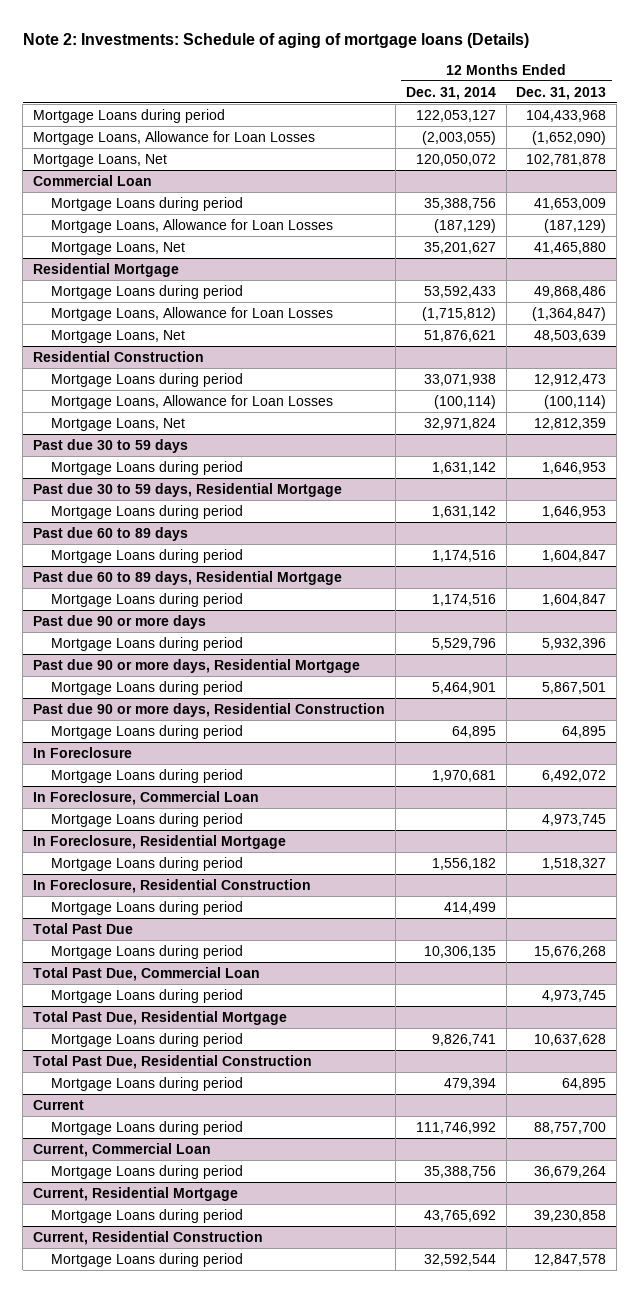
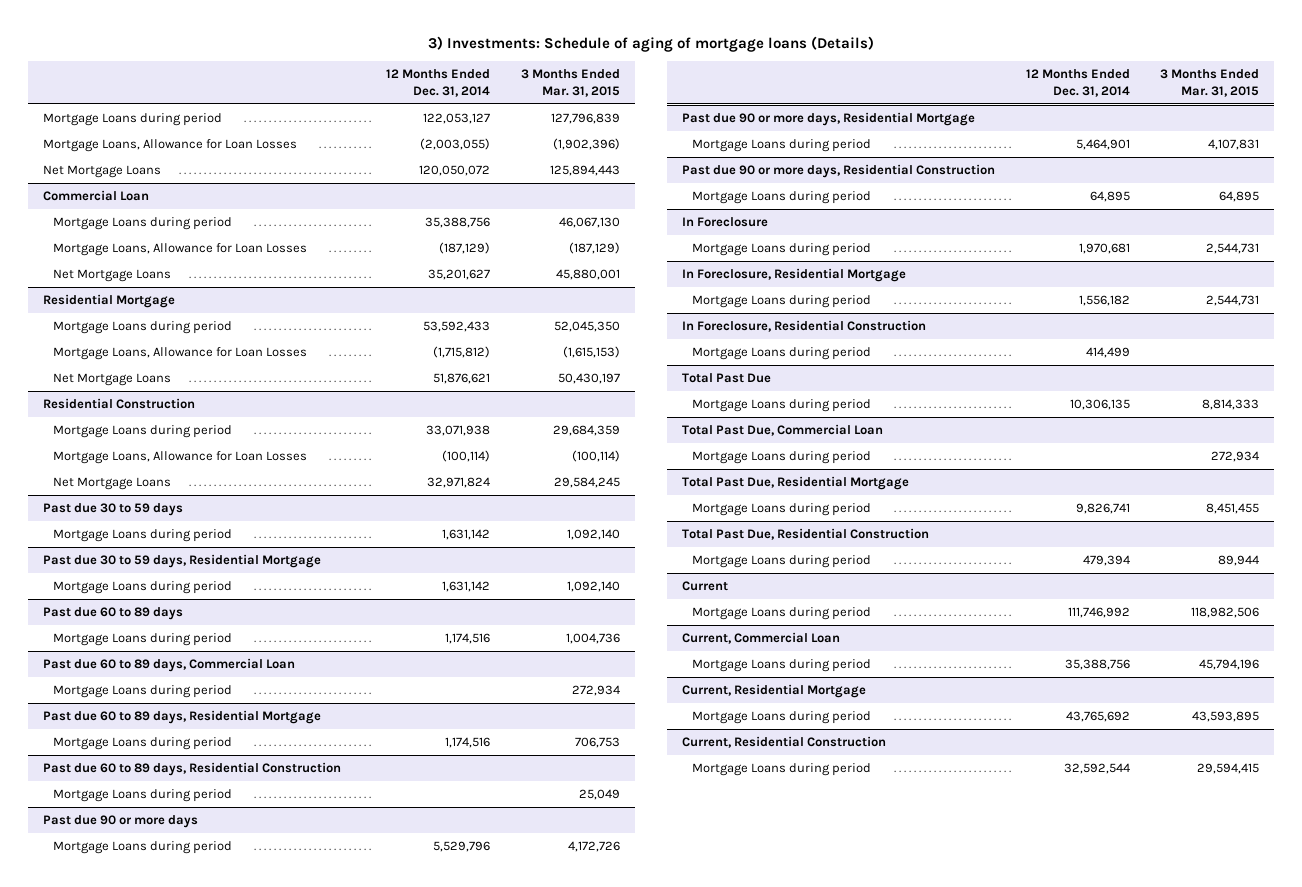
- Note 2: Investments: Schedule of aging of mortgage loans (Details)
+ 3) Investments: Schedule of aging of mortgage loans (Details)
- | 12 Months Ended Dec. 31, 2014 | 12 Months Ended Dec. 31, 2013
+ | 12 Months Ended Dec. 31, 2014 | 3 Months Ended Mar. 31, 2015
- Mortgage Loans, Net | 120,050,072 | 102,781,878
+ Net Mortgage Loans | 120,050,072 | 125,894,443
@ Commercial Loan
- Mortgage Loans, Net | 35,201,627 | 41,465,880
+ Net Mortgage Loans | 35,201,627 | 45,880,001
@ Residential Mortgage
- Mortgage Loans, Net | 51,876,621 | 48,503,639
+ Net Mortgage Loans | 51,876,621 | 50,430,197
@ Residential Construction
- Mortgage Loans, Net | 32,971,824 | 12,812,359
+ Net Mortgage Loans | 32,971,824 | 29,584,245
+ Past due 60 to 89 days, Commercial Loan
+ Mortgage Loans during period | | 272,934
+ Past due 60 to 89 days, Residential Construction
+ Mortgage Loans during period | | 25,049
- In Foreclosure, Commercial Loan
- Mortgage Loans during period | | 4,973,745

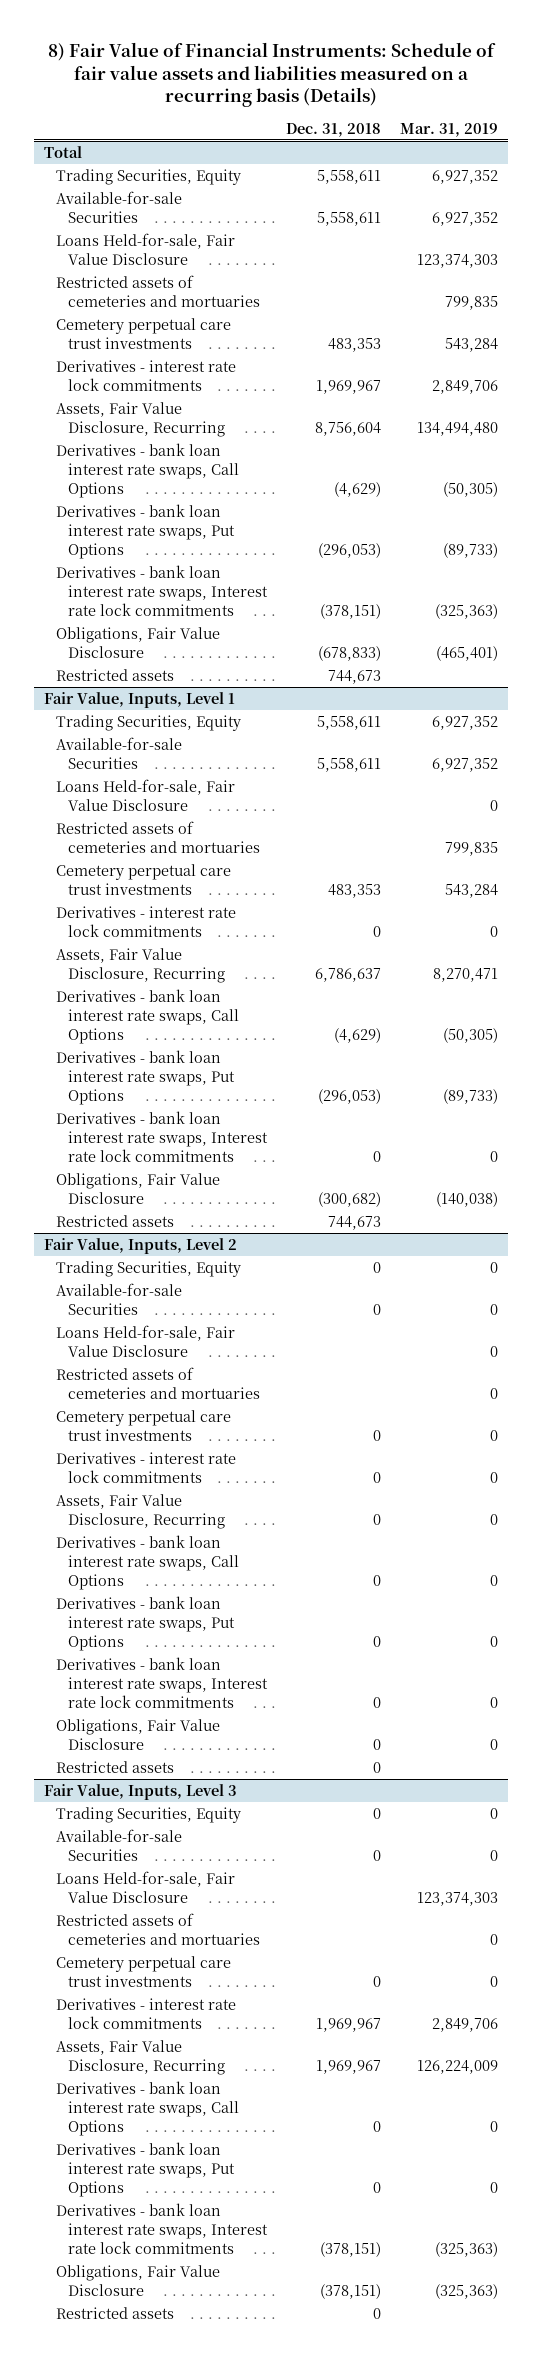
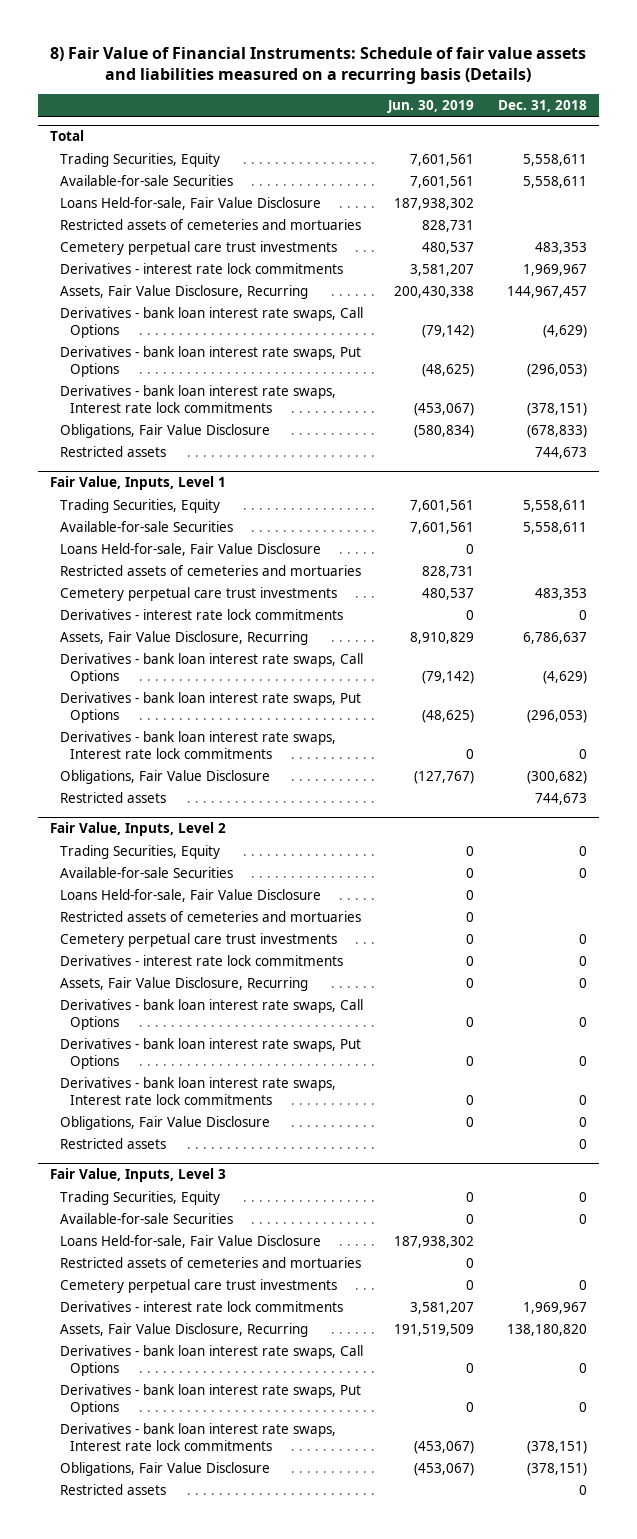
- | Dec. 31, 2018 | Mar. 31, 2019
+ | Jun. 30, 2019 | Dec. 31, 2018
@ Total
- Assets, Fair Value Disclosure, Recurring | 8,756,604 | 134,494,480
+ Assets, Fair Value Disclosure, Recurring | 200,430,338 | 144,967,457
@ Fair Value, Inputs, Level 3
- Assets, Fair Value Disclosure, Recurring | 1,969,967 | 126,224,009
+ Assets, Fair Value Disclosure, Recurring | 191,519,509 | 138,180,820

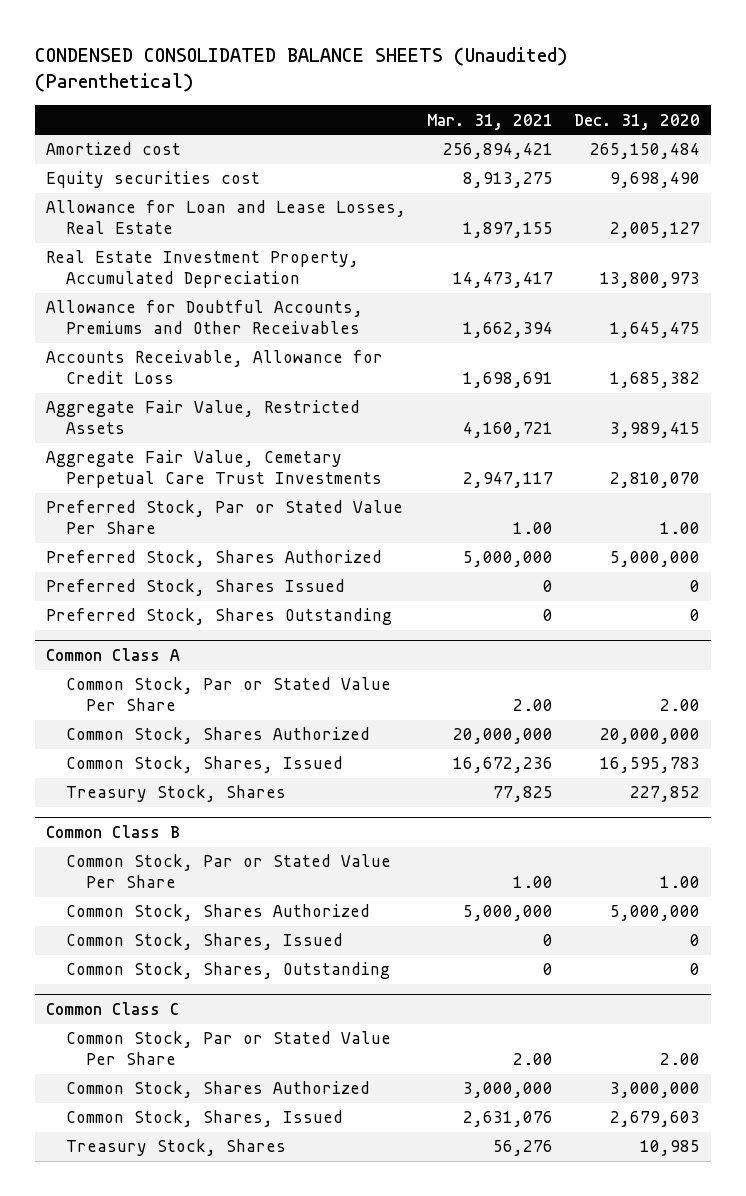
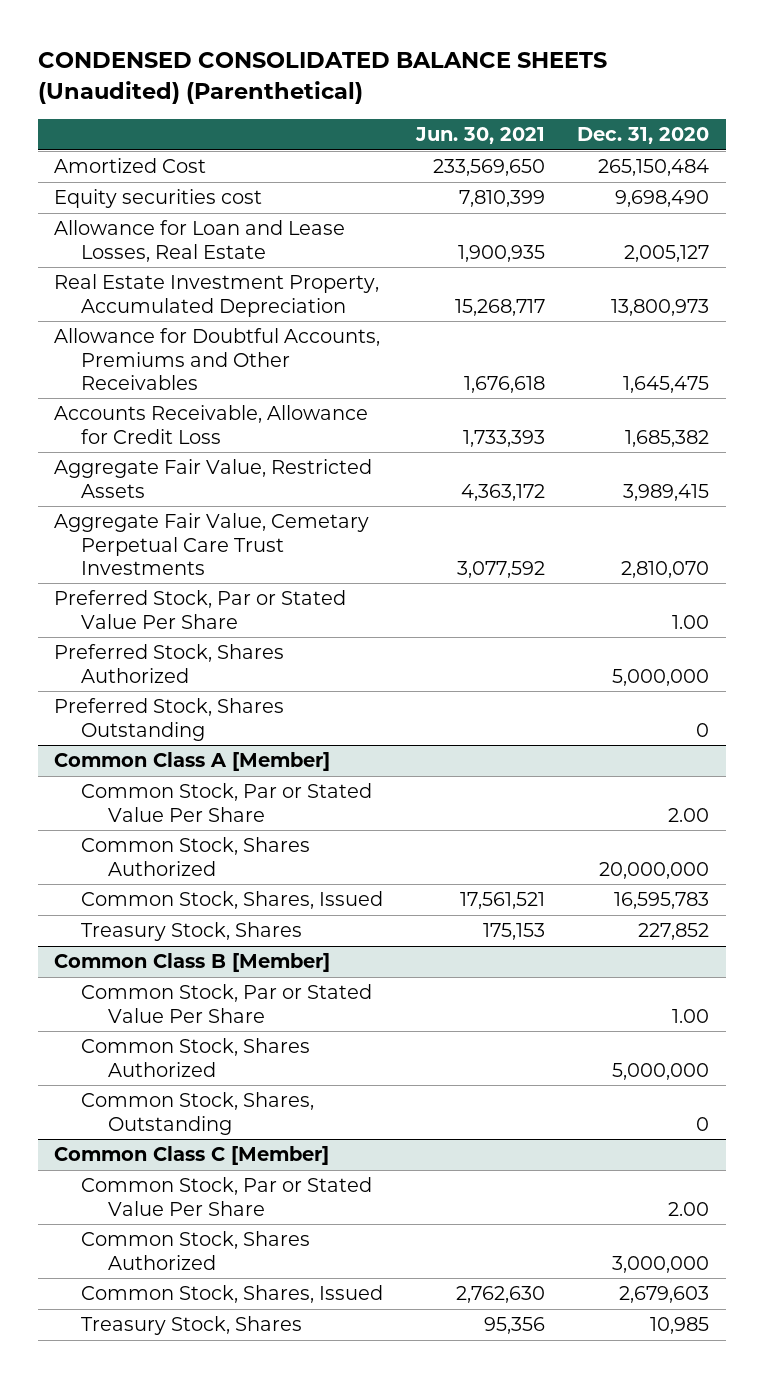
- | Mar. 31, 2021 | Dec. 31, 2020
+ | Jun. 30, 2021 | Dec. 31, 2020
- Amortized cost | 256,894,421 | 265,150,484
+ Amortized Cost | 233,569,650 | 265,150,484
- Preferred Stock, Shares Issued | 0 | 0
- Common Class A
+ Common Class A [Member]
- Common Class B
+ Common Class B [Member]
- Common Stock, Shares, Issued | 0 | 0
- Common Class C
+ Common Class C [Member]

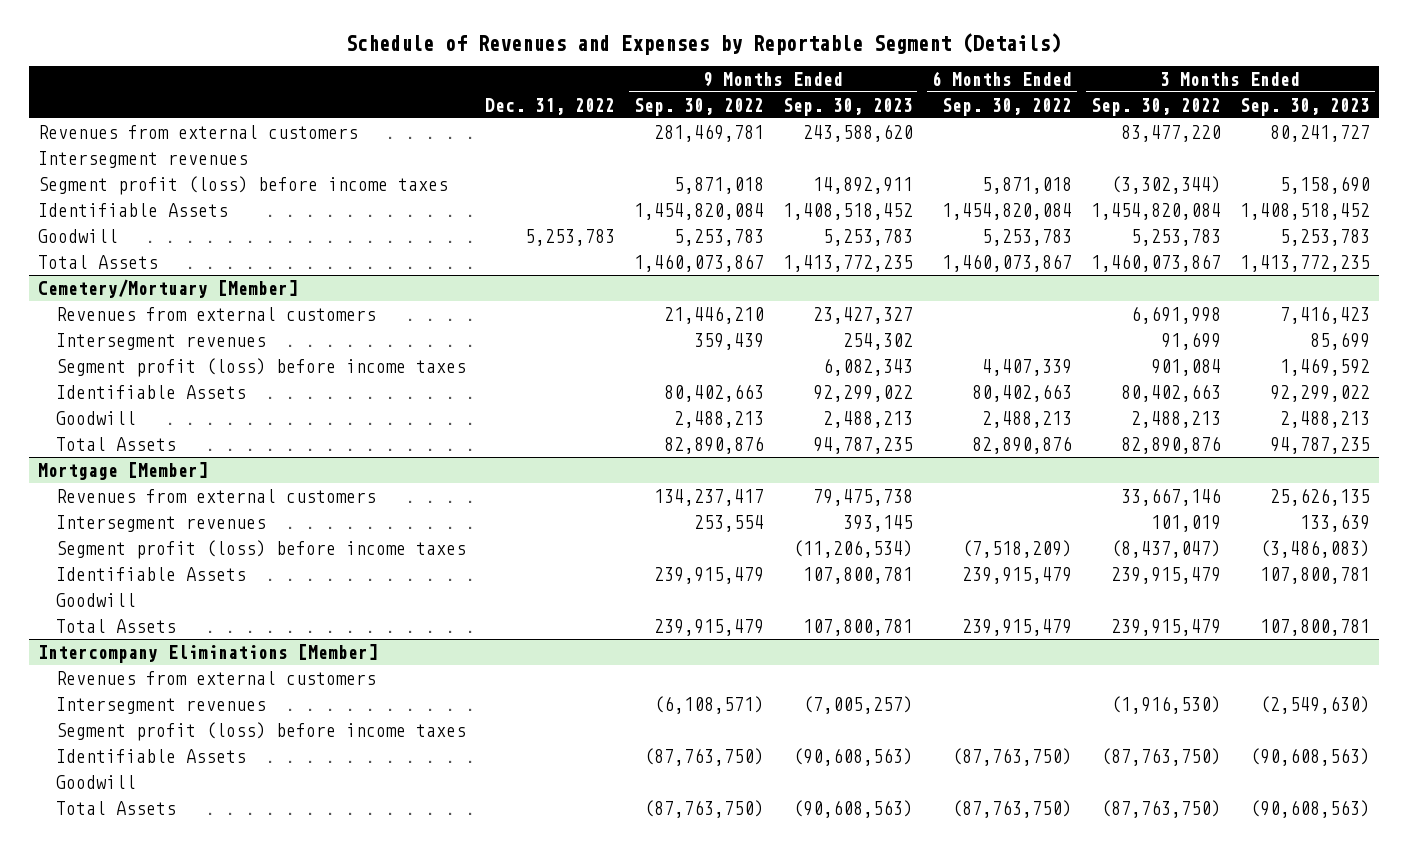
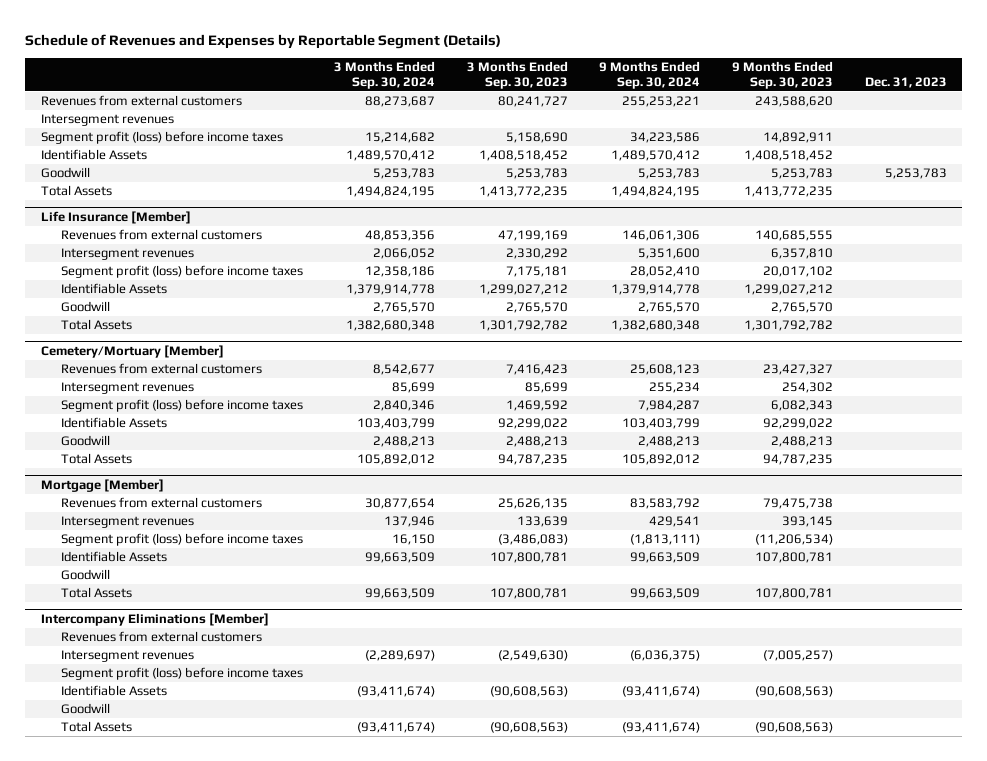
- | Dec. 31, 2022 | 9 Months Ended Sep. 30, 2022 | 9 Months Ended Sep. 30, 2023 | 6 Months Ended Sep. 30, 2022 | 3 Months Ended Sep. 30, 2022 | 3 Months Ended Sep. 30, 2023
+ | 3 Months Ended Sep. 30, 2024 | 3 Months Ended Sep. 30, 2023 | 9 Months Ended Sep. 30, 2024 | 9 Months Ended Sep. 30, 2023 | Dec. 31, 2023
+ Life Insurance [Member]
+ Revenues from external customers | 48,853,356 | 47,199,169 | 146,061,306 | 140,685,555 |
+ Intersegment revenues | 2,066,052 | 2,330,292 | 5,351,600 | 6,357,810 |
+ Segment profit (loss) before income taxes | 12,358,186 | 7,175,181 | 28,052,410 | 20,017,102 |
+ Identifiable Assets | 1,379,914,778 | 1,299,027,212 | 1,379,914,778 | 1,299,027,212 |
+ Goodwill | 2,765,570 | 2,765,570 | 2,765,570 | 2,765,570 |
+ Total Assets | 1,382,680,348 | 1,301,792,782 | 1,382,680,348 | 1,301,792,782 |

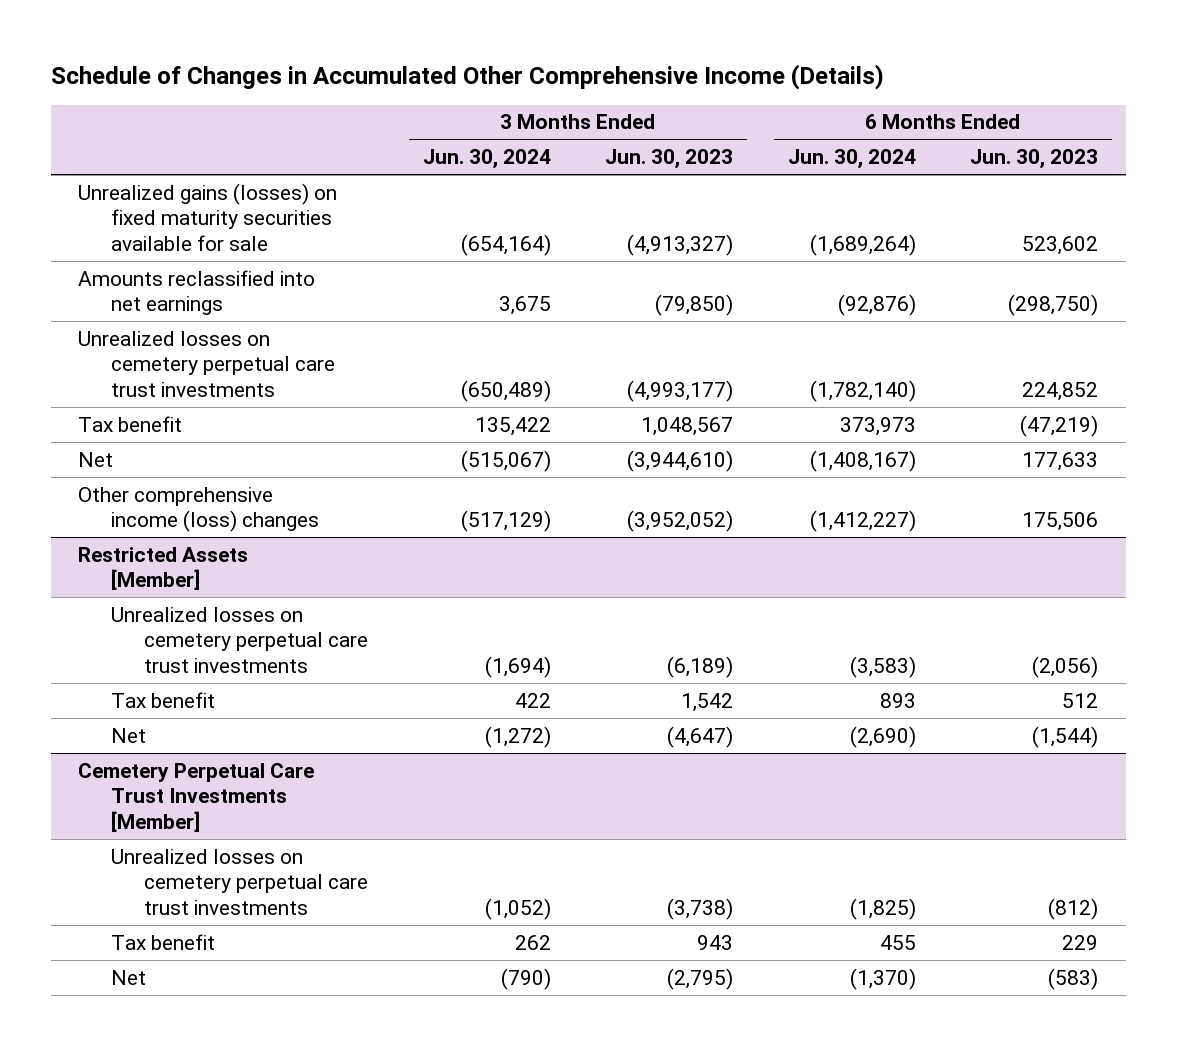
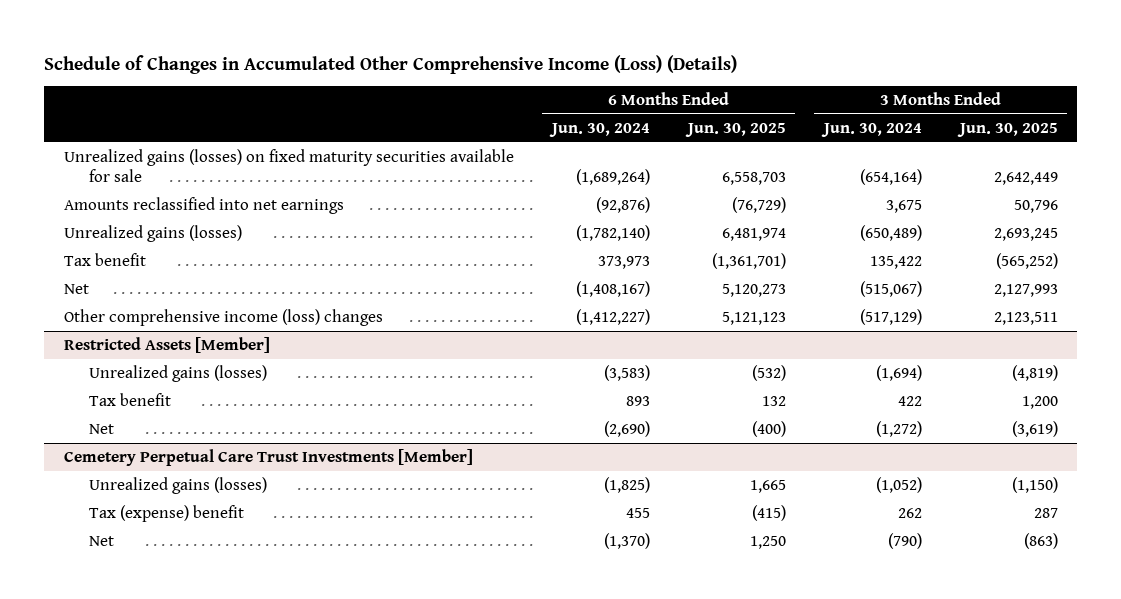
- Schedule of Changes in Accumulated Other Comprehensive Income (Details)
+ Schedule of Changes in Accumulated Other Comprehensive Income (Loss) (Details)
- | 3 Months Ended Jun. 30, 2024 | 3 Months Ended Jun. 30, 2023 | 6 Months Ended Jun. 30, 2024 | 6 Months Ended Jun. 30, 2023
+ | 6 Months Ended Jun. 30, 2024 | 6 Months Ended Jun. 30, 2025 | 3 Months Ended Jun. 30, 2024 | 3 Months Ended Jun. 30, 2025
- Unrealized losses on cemetery perpetual care trust investments | (650,489) | (4,993,177) | (1,782,140) | 224,852
+ Unrealized gains (losses) | (1,782,140) | 6,481,974 | (650,489) | 2,693,245
@ Restricted Assets [Member]
- Unrealized losses on cemetery perpetual care trust investments | (1,694) | (6,189) | (3,583) | (2,056)
+ Unrealized gains (losses) | (3,583) | (532) | (1,694) | (4,819)
@ Cemetery Perpetual Care Trust Investments [Member]
- Unrealized losses on cemetery perpetual care trust investments | (1,052) | (3,738) | (1,825) | (812)
- Tax benefit | 262 | 943 | 455 | 229
+ Unrealized gains (losses) | (1,825) | 1,665 | (1,052) | (1,150)
+ Tax (expense) benefit | 455 | (415) | 262 | 287

